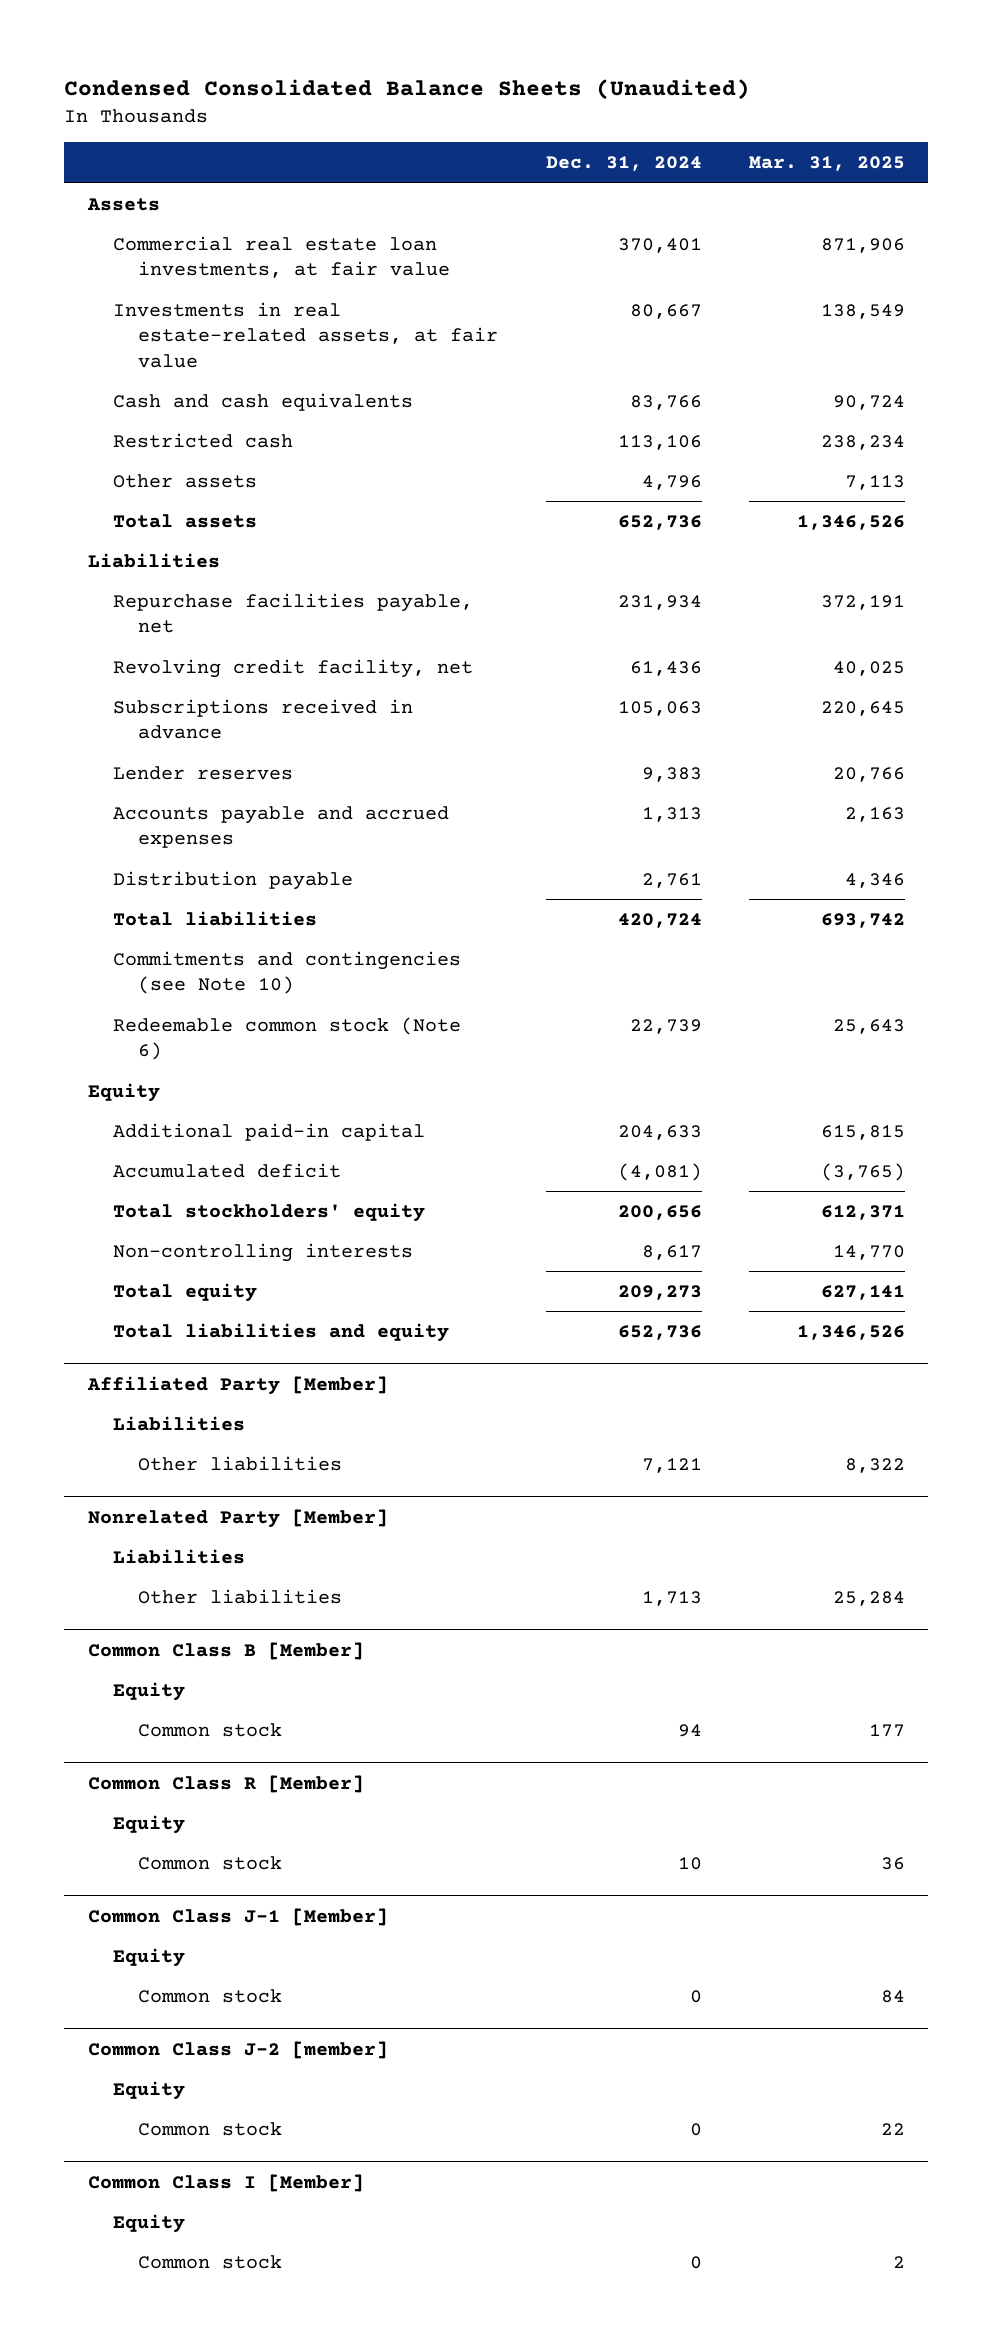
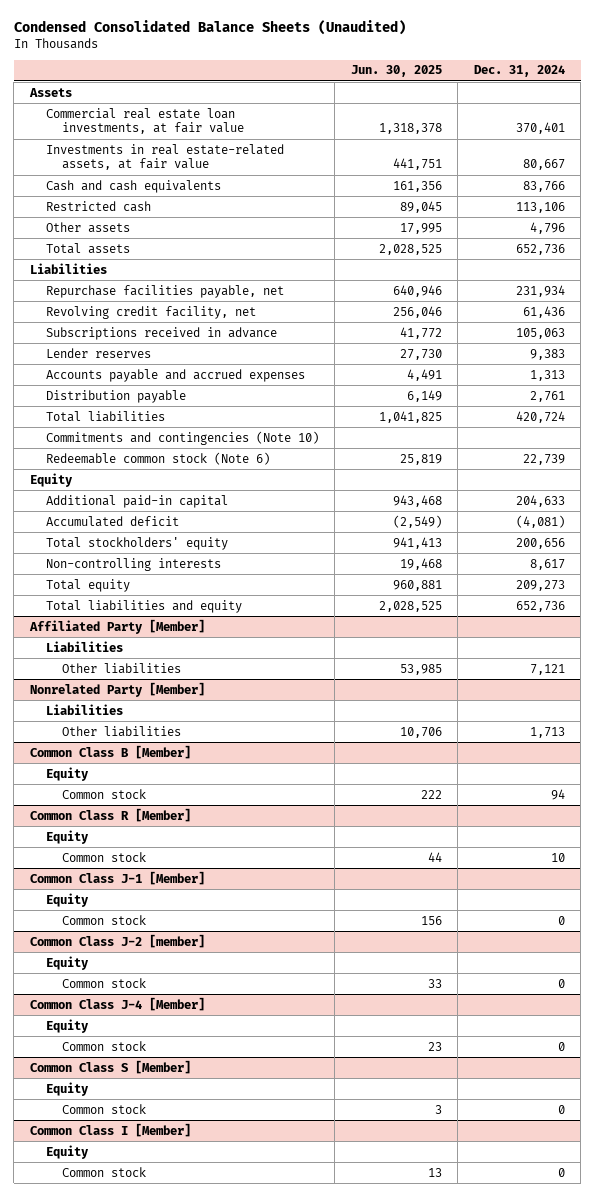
- | Dec. 31, 2024 | Mar. 31, 2025
+ | Jun. 30, 2025 | Dec. 31, 2024
- Commitments and contingencies (see Note 10)
+ Commitments and contingencies (Note 10)
+ Common Class J-4 [Member]
+ Equity
+ Common stock | 23 | 0
+ Common Class S [Member]
+ Equity
+ Common stock | 3 | 0

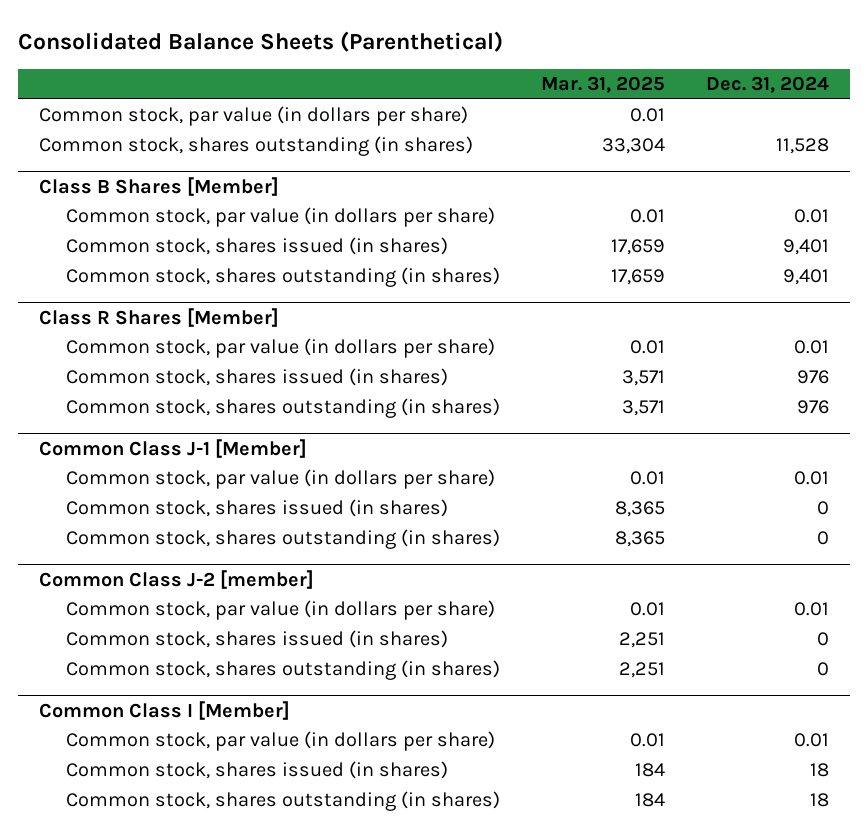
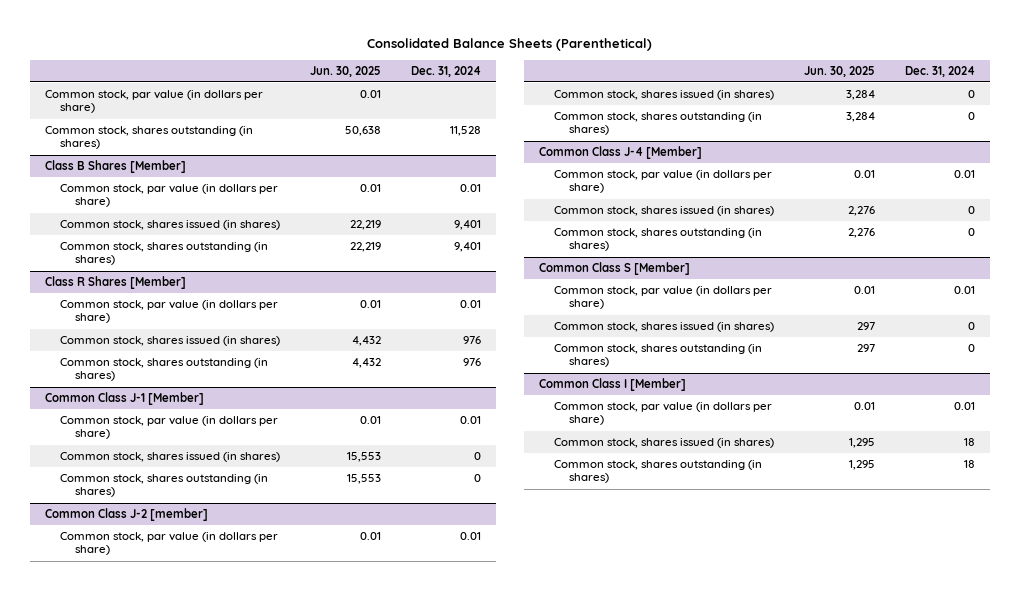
- | Mar. 31, 2025 | Dec. 31, 2024
+ | Jun. 30, 2025 | Dec. 31, 2024
+ Common Class J-4 [Member]
+ Common stock, par value (in dollars per share) | 0.01 | 0.01
+ Common stock, shares issued (in shares) | 2,276 | 0
+ Common stock, shares outstanding (in shares) | 2,276 | 0
+ Common Class S [Member]
+ Common stock, par value (in dollars per share) | 0.01 | 0.01
+ Common stock, shares issued (in shares) | 297 | 0
+ Common stock, shares outstanding (in shares) | 297 | 0

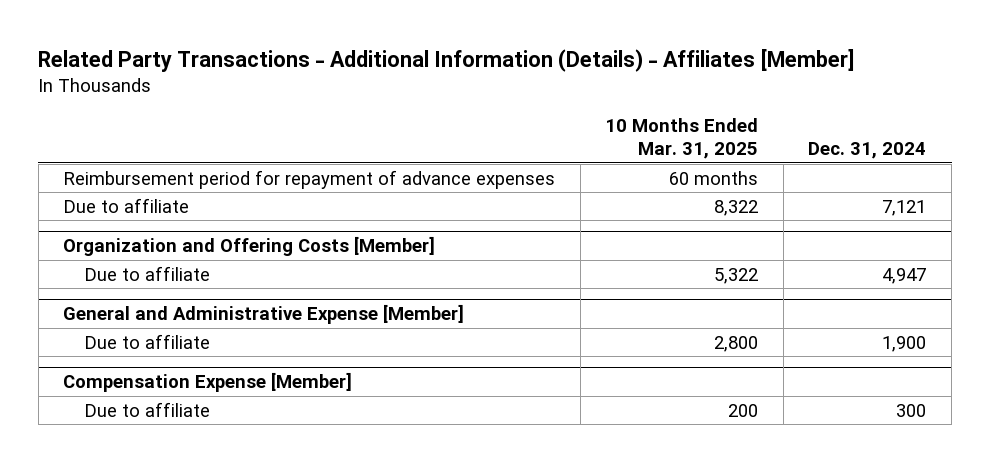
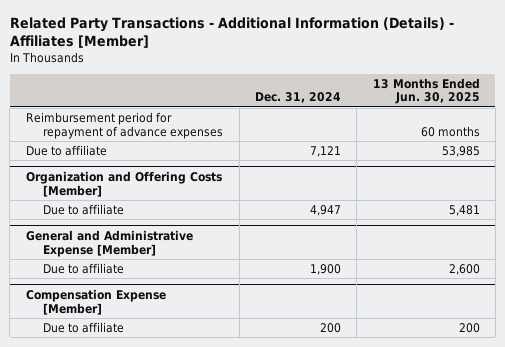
- | 10 Months Ended Mar. 31, 2025 | Dec. 31, 2024
+ | Dec. 31, 2024 | 13 Months Ended Jun. 30, 2025
@ Compensation Expense [Member]
- Due to affiliate | 200 | 300
+ Due to affiliate | 200 | 200

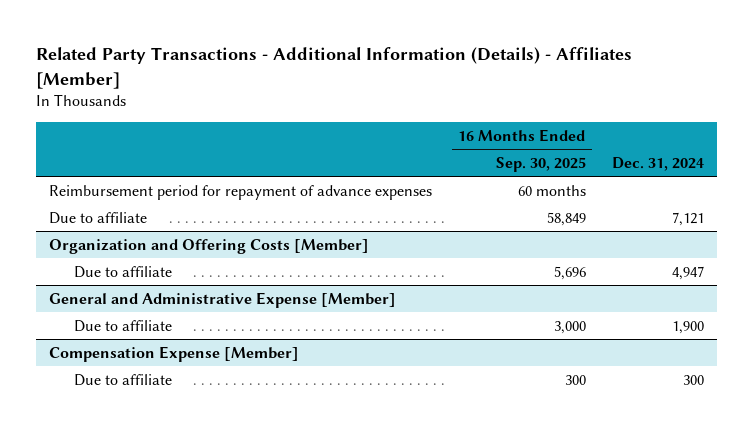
- | Dec. 31, 2024 | 13 Months Ended Jun. 30, 2025
+ | 16 Months Ended Sep. 30, 2025 | Dec. 31, 2024
@ Compensation Expense [Member]
- Due to affiliate | 200 | 200
+ Due to affiliate | 300 | 300

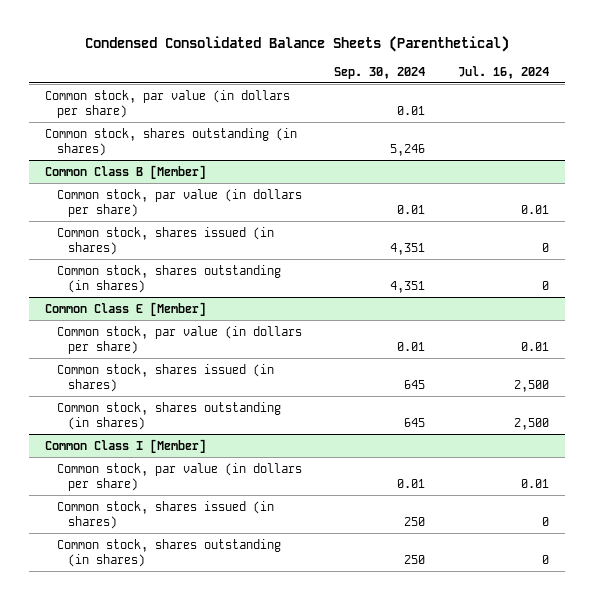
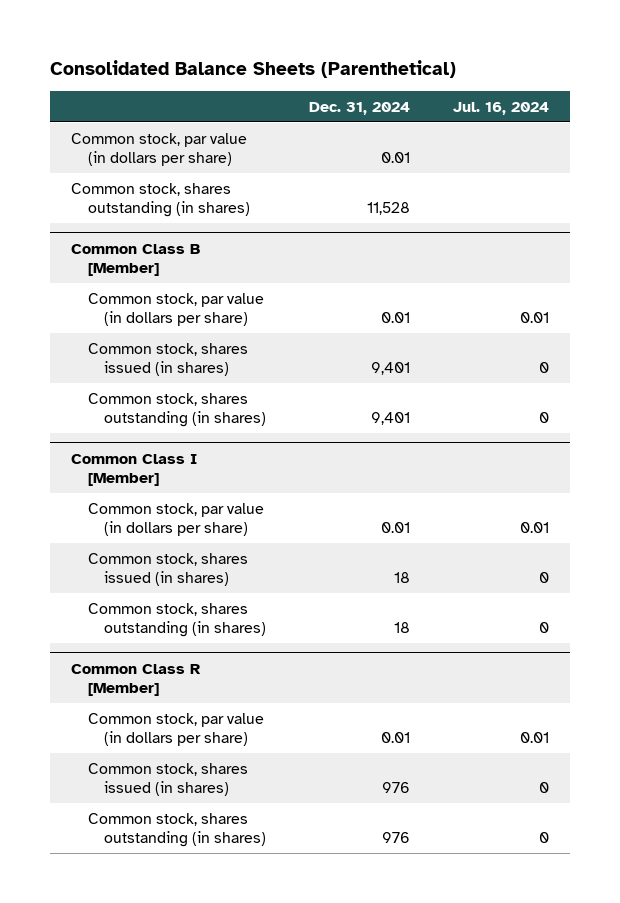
- Condensed Consolidated Balance Sheets (Parenthetical)
+ Consolidated Balance Sheets (Parenthetical)
- | Sep. 30, 2024 | Jul. 16, 2024
+ | Dec. 31, 2024 | Jul. 16, 2024
- Common Class E [Member]
- Common stock, par value (in dollars per share) | 0.01 | 0.01
- Common stock, shares issued (in shares) | 645 | 2,500
- Common stock, shares outstanding (in shares) | 645 | 2,500
+ Common Class R [Member]
+ Common stock, par value (in dollars per share) | 0.01 | 0.01
+ Common stock, shares issued (in shares) | 976 | 0
+ Common stock, shares outstanding (in shares) | 976 | 0

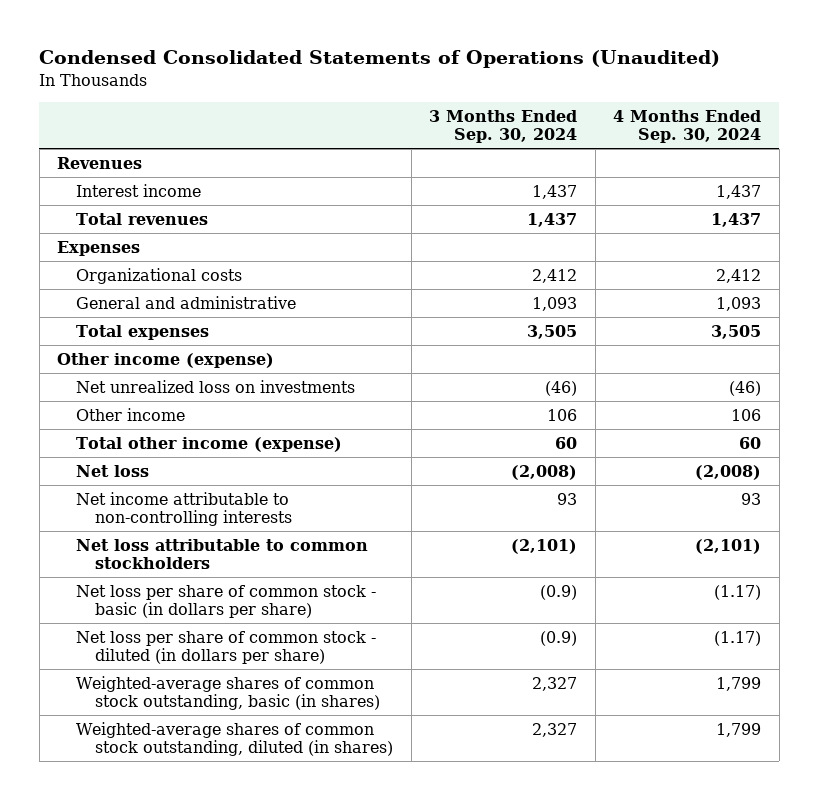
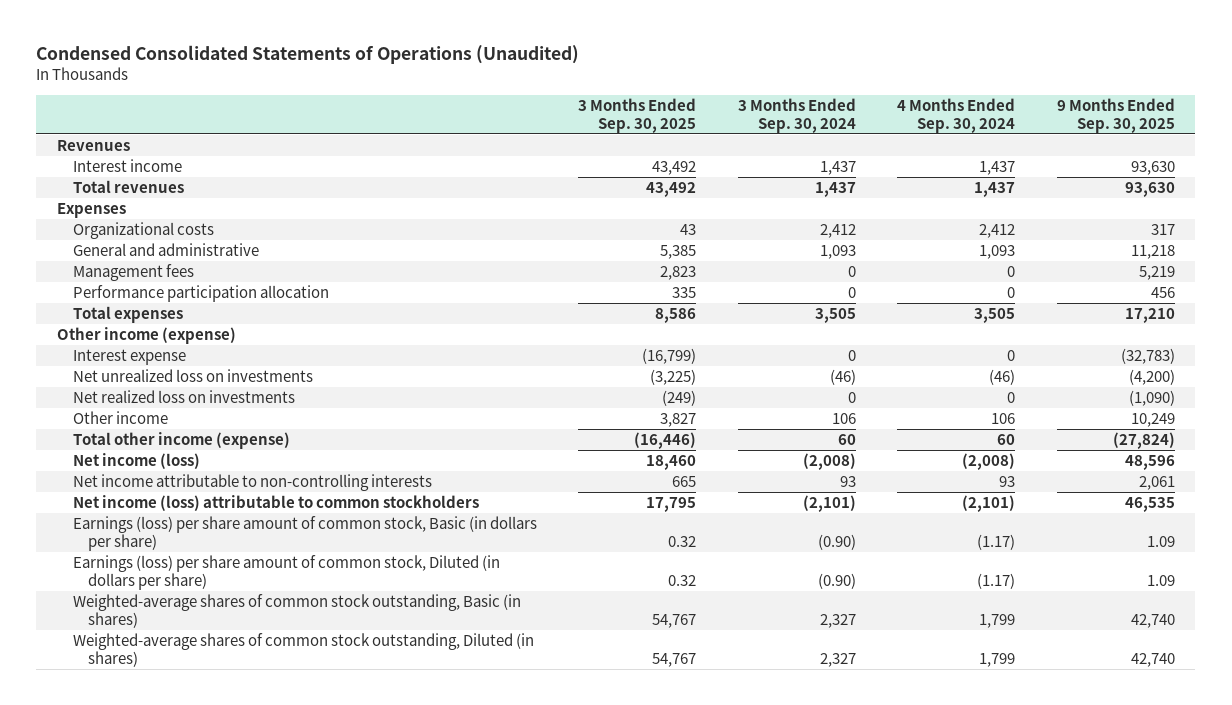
- | 3 Months Ended Sep. 30, 2024 | 4 Months Ended Sep. 30, 2024
+ | 3 Months Ended Sep. 30, 2025 | 3 Months Ended Sep. 30, 2024 | 4 Months Ended Sep. 30, 2024 | 9 Months Ended Sep. 30, 2025
+ Management fees | 2,823 | 0 | 0 | 5,219
+ Performance participation allocation | 335 | 0 | 0 | 456
+ Interest expense | (16,799) | 0 | 0 | (32,783)
+ Net realized loss on investments | (249) | 0 | 0 | (1,090)
- Net loss | (2,008) | (2,008)
+ Net income (loss) | 18,460 | (2,008) | (2,008) | 48,596
- Net loss attributable to common stockholders | (2,101) | (2,101)
- Net loss per share of common stock - basic (in dollars per share) | (0.9) | (1.17)
- Net loss per share of common stock - diluted (in dollars per share) | (0.9) | (1.17)
- Weighted-average shares of common stock outstanding, basic (in shares) | 2,327 | 1,799
- Weighted-average shares of common stock outstanding, diluted (in shares) | 2,327 | 1,799
+ Net income (loss) attributable to common stockholders | 17,795 | (2,101) | (2,101) | 46,535
+ Earnings (loss) per share amount of common stock, Basic (in dollars per share) | 0.32 | (0.90) | (1.17) | 1.09
+ Earnings (loss) per share amount of common stock, Diluted (in dollars per share) | 0.32 | (0.90) | (1.17) | 1.09
+ Weighted-average shares of common stock outstanding, Basic (in shares) | 54,767 | 2,327 | 1,799 | 42,740
+ Weighted-average shares of common stock outstanding, Diluted (in shares) | 54,767 | 2,327 | 1,799 | 42,740

